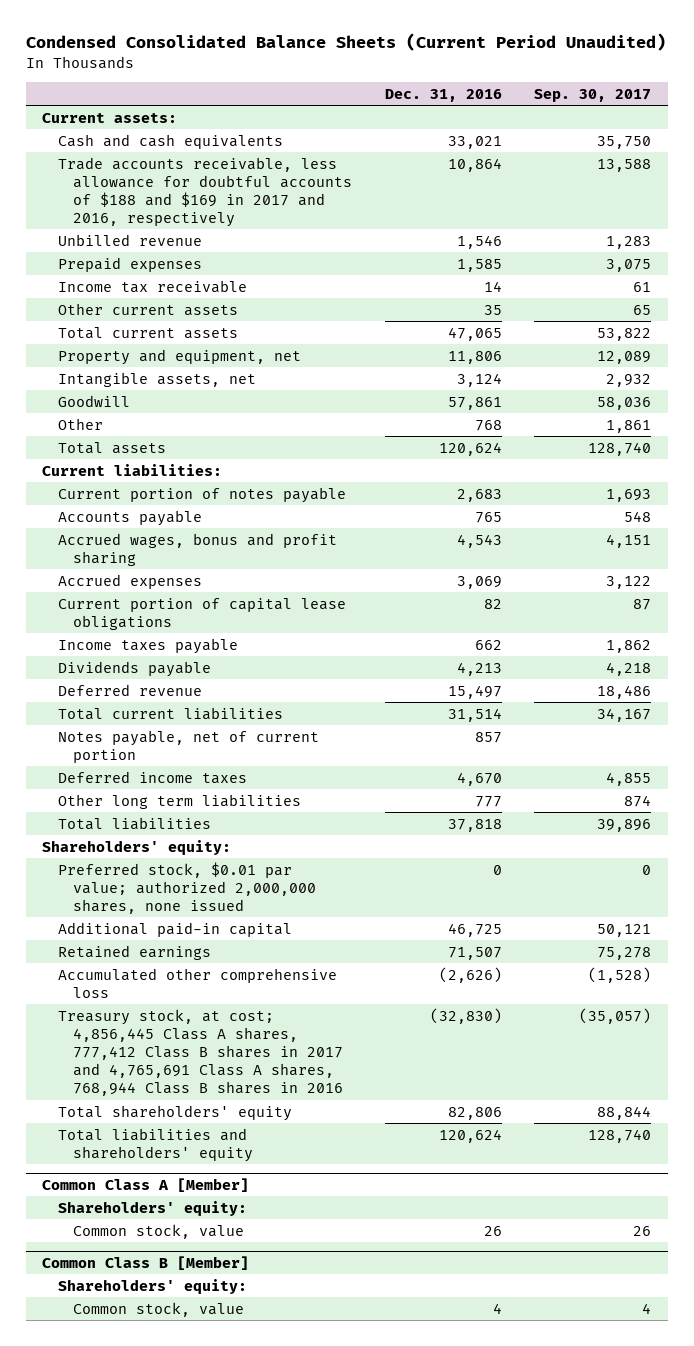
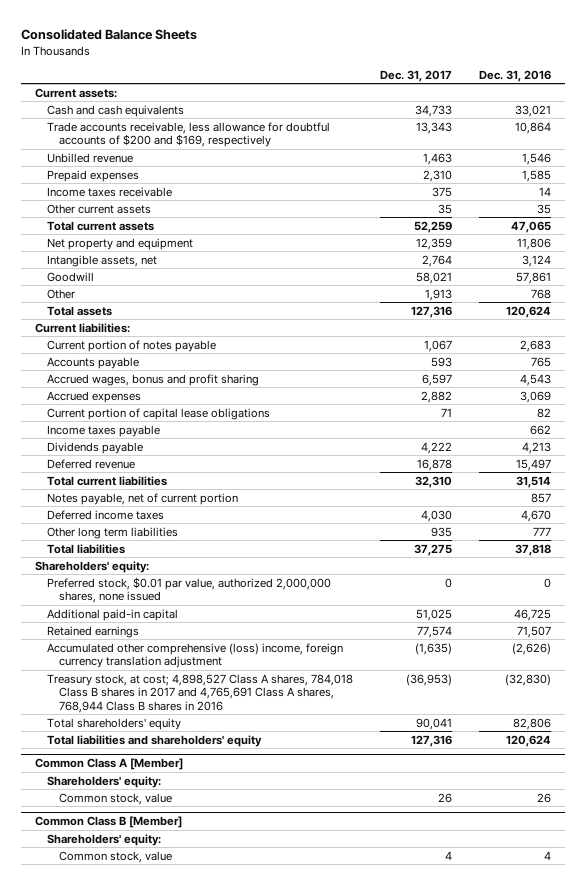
- Condensed Consolidated Balance Sheets (Current Period Unaudited)
+ Consolidated Balance Sheets
- | Dec. 31, 2016 | Sep. 30, 2017
+ | Dec. 31, 2017 | Dec. 31, 2016
- Trade accounts receivable, less allowance for doubtful accounts of $188 and $169 in 2017 and 2016, respectively | 10,864 | 13,588
+ Trade accounts receivable, less allowance for doubtful accounts of $200 and $169, respectively | 13,343 | 10,864
- Income tax receivable | 14 | 61
+ Income taxes receivable | 375 | 14
- Property and equipment, net | 11,806 | 12,089
+ Net property and equipment | 12,359 | 11,806
- Preferred stock, $0.01 par value; authorized 2,000,000 shares, none issued | 0 | 0
+ Preferred stock, $0.01 par value, authorized 2,000,000 shares, none issued | 0 | 0
- Accumulated other comprehensive loss | (2,626) | (1,528)
- Treasury stock, at cost; 4,856,445 Class A shares, 777,412 Class B shares in 2017 and 4,765,691 Class A shares, 768,944 Class B shares in 2016 | (32,830) | (35,057)
+ Accumulated other comprehensive (loss) income, foreign currency translation adjustment | (1,635) | (2,626)
+ Treasury stock, at cost; 4,898,527 Class A shares, 784,018 Class B shares in 2017 and 4,765,691 Class A shares, 768,944 Class B shares in 2016 | (36,953) | (32,830)

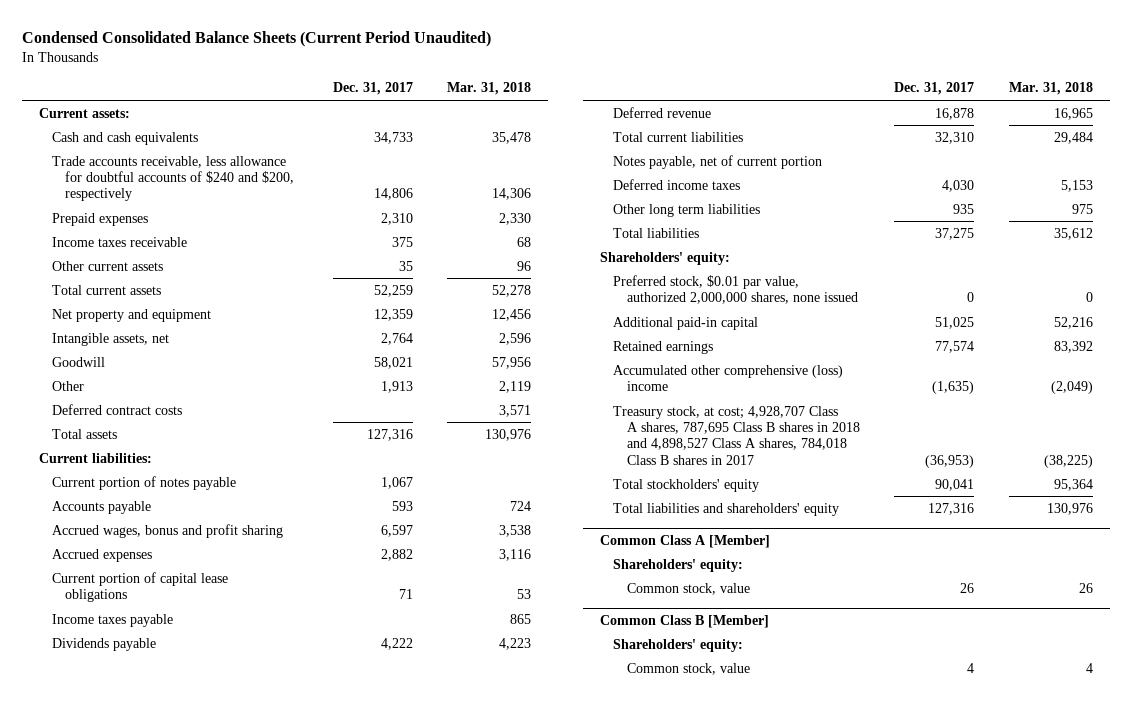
- Consolidated Balance Sheets
+ Condensed Consolidated Balance Sheets (Current Period Unaudited)
- | Dec. 31, 2017 | Dec. 31, 2016
+ | Dec. 31, 2017 | Mar. 31, 2018
- Trade accounts receivable, less allowance for doubtful accounts of $200 and $169, respectively | 13,343 | 10,864
- Unbilled revenue | 1,463 | 1,546
+ Trade accounts receivable, less allowance for doubtful accounts of $240 and $200, respectively | 14,806 | 14,306
+ Deferred contract costs | | 3,571
- Accumulated other comprehensive (loss) income, foreign currency translation adjustment | (1,635) | (2,626)
- Treasury stock, at cost; 4,898,527 Class A shares, 784,018 Class B shares in 2017 and 4,765,691 Class A shares, 768,944 Class B shares in 2016 | (36,953) | (32,830)
- Total shareholders' equity | 90,041 | 82,806
+ Accumulated other comprehensive (loss) income | (1,635) | (2,049)
+ Treasury stock, at cost; 4,928,707 Class A shares, 787,695 Class B shares in 2018 and 4,898,527 Class A shares, 784,018 Class B shares in 2017 | (36,953) | (38,225)
+ Total stockholders' equity | 90,041 | 95,364

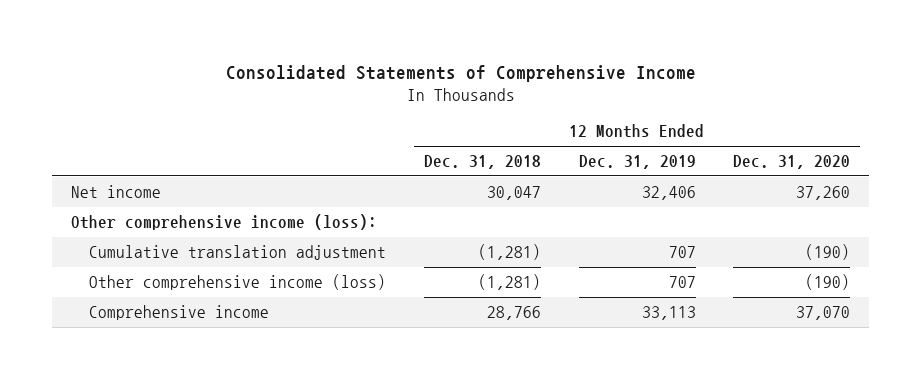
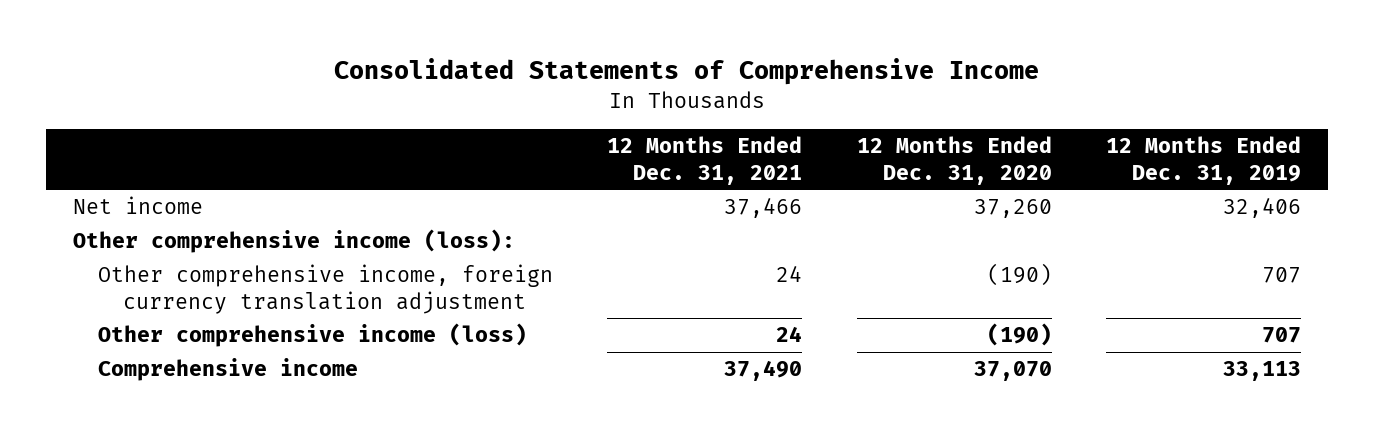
- | 12 Months Ended Dec. 31, 2018 | 12 Months Ended Dec. 31, 2019 | 12 Months Ended Dec. 31, 2020
+ | 12 Months Ended Dec. 31, 2021 | 12 Months Ended Dec. 31, 2020 | 12 Months Ended Dec. 31, 2019
- Cumulative translation adjustment | (1,281) | 707 | (190)
+ Other comprehensive income, foreign currency translation adjustment | 24 | (190) | 707

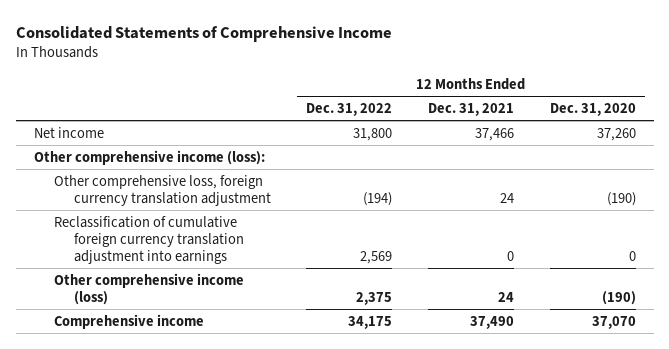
- | 12 Months Ended Dec. 31, 2021 | 12 Months Ended Dec. 31, 2020 | 12 Months Ended Dec. 31, 2019
+ | 12 Months Ended Dec. 31, 2022 | 12 Months Ended Dec. 31, 2021 | 12 Months Ended Dec. 31, 2020
- Other comprehensive income, foreign currency translation adjustment | 24 | (190) | 707
+ Other comprehensive loss, foreign currency translation adjustment | (194) | 24 | (190)
+ Reclassification of cumulative foreign currency translation adjustment into earnings | 2,569 | 0 | 0

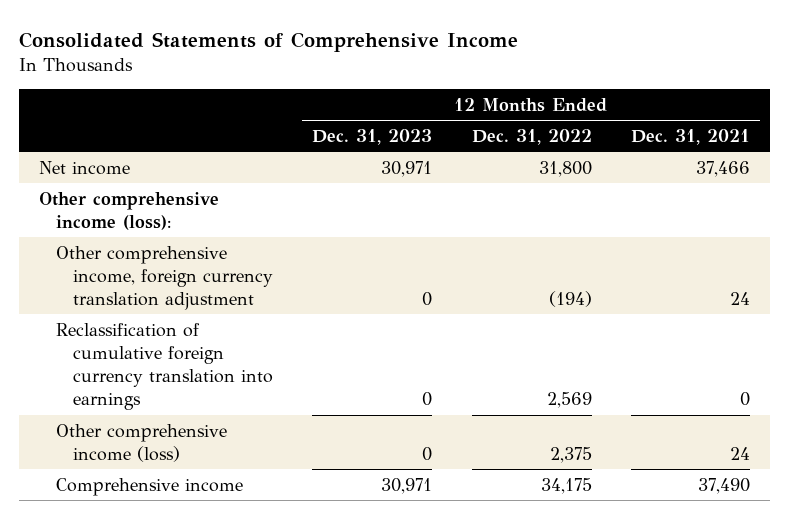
- | 12 Months Ended Dec. 31, 2022 | 12 Months Ended Dec. 31, 2021 | 12 Months Ended Dec. 31, 2020
+ | 12 Months Ended Dec. 31, 2023 | 12 Months Ended Dec. 31, 2022 | 12 Months Ended Dec. 31, 2021
- Other comprehensive loss, foreign currency translation adjustment | (194) | 24 | (190)
- Reclassification of cumulative foreign currency translation adjustment into earnings | 2,569 | 0 | 0
+ Other comprehensive income, foreign currency translation adjustment | 0 | (194) | 24
+ Reclassification of cumulative foreign currency translation into earnings | 0 | 2,569 | 0

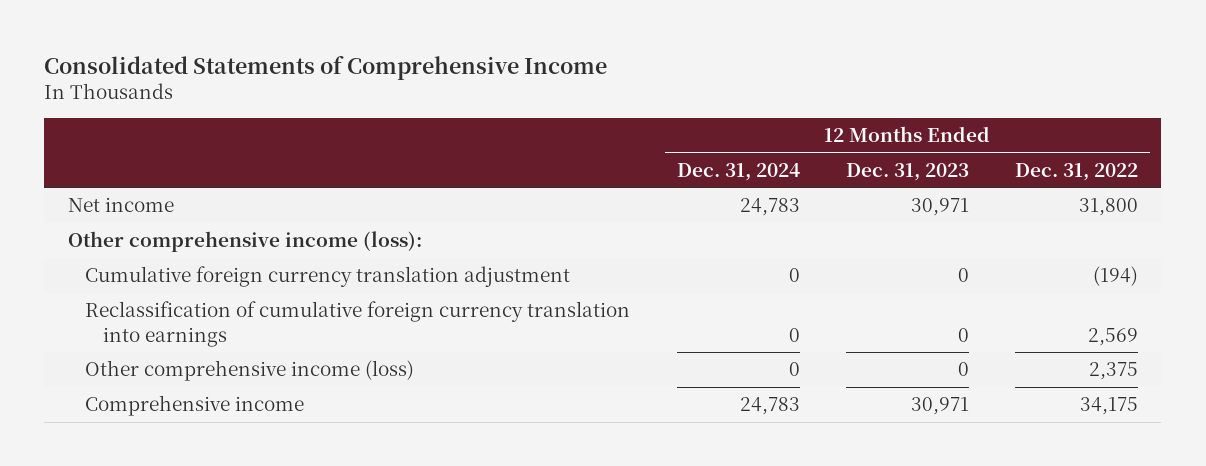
- | 12 Months Ended Dec. 31, 2023 | 12 Months Ended Dec. 31, 2022 | 12 Months Ended Dec. 31, 2021
+ | 12 Months Ended Dec. 31, 2024 | 12 Months Ended Dec. 31, 2023 | 12 Months Ended Dec. 31, 2022
- Other comprehensive income, foreign currency translation adjustment | 0 | (194) | 24
+ Cumulative foreign currency translation adjustment | 0 | 0 | (194)

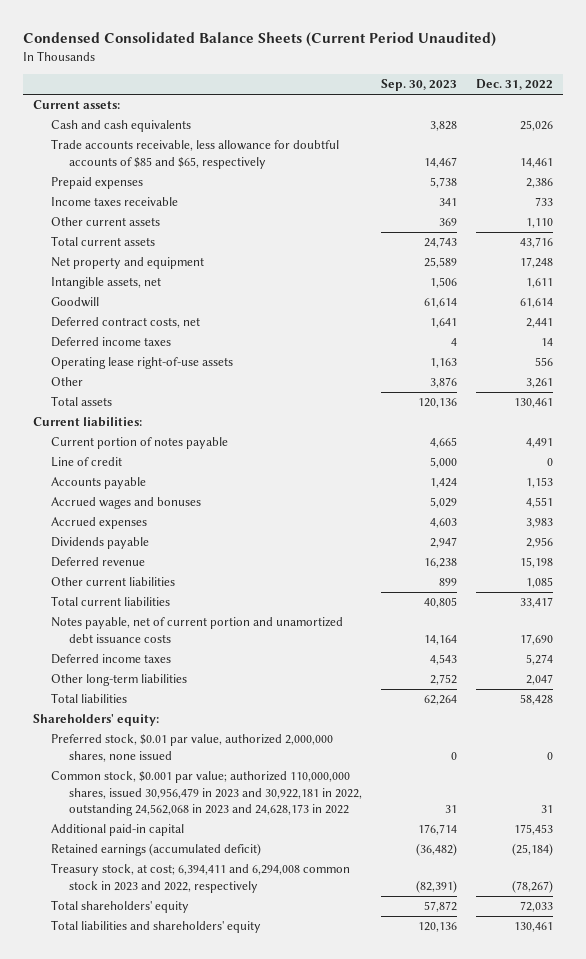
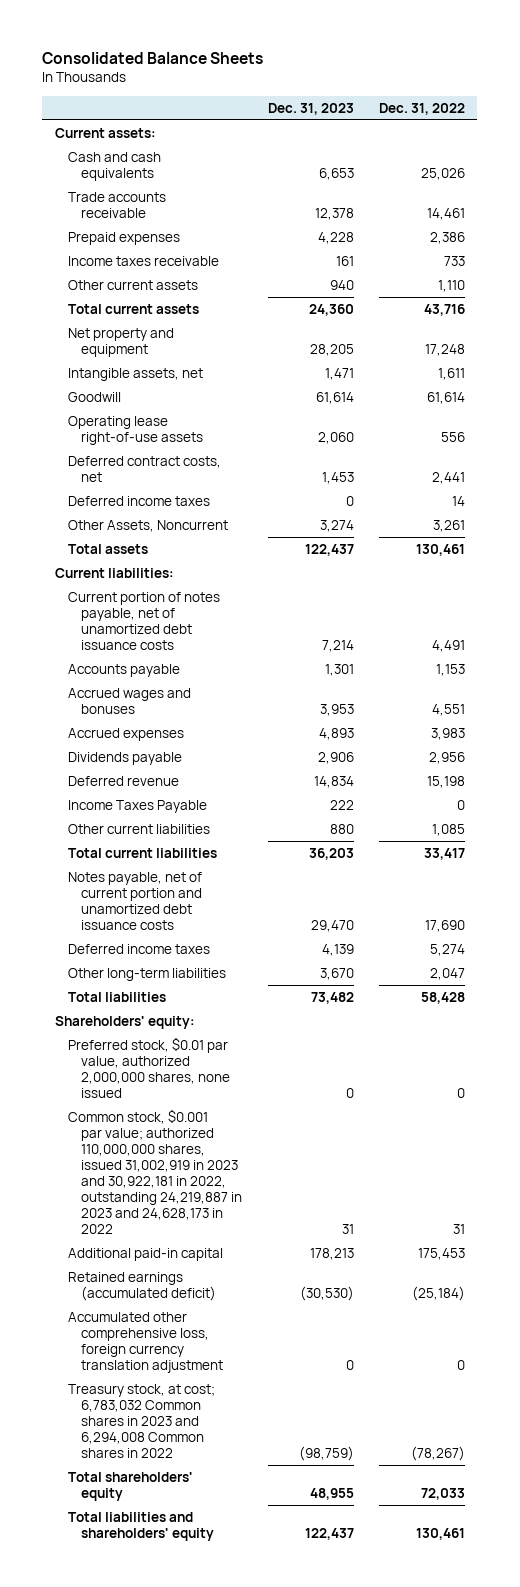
- Condensed Consolidated Balance Sheets (Current Period Unaudited)
+ Consolidated Balance Sheets
- | Sep. 30, 2023 | Dec. 31, 2022
+ | Dec. 31, 2023 | Dec. 31, 2022
- Trade accounts receivable, less allowance for doubtful accounts of $85 and $65, respectively | 14,467 | 14,461
+ Trade accounts receivable | 12,378 | 14,461
moved up: Operating lease right-of-use assets | 2,060 | 556
- Other | 3,876 | 3,261
+ Other Assets, Noncurrent | 3,274 | 3,261
- Current portion of notes payable | 4,665 | 4,491
- Line of credit | 5,000 | 0
+ Current portion of notes payable, net of unamortized debt issuance costs | 7,214 | 4,491
+ Income Taxes Payable | 222 | 0
- Common stock, $0.001 par value; authorized 110,000,000 shares, issued 30,956,479 in 2023 and 30,922,181 in 2022, outstanding 24,562,068 in 2023 and 24,628,173 in 2022 | 31 | 31
+ Common stock, $0.001 par value; authorized 110,000,000 shares, issued 31,002,919 in 2023 and 30,922,181 in 2022, outstanding 24,219,887 in 2023 and 24,628,173 in 2022 | 31 | 31
- Treasury stock, at cost; 6,394,411 and 6,294,008 common stock in 2023 and 2022, respectively | (82,391) | (78,267)
+ Accumulated other comprehensive loss, foreign currency translation adjustment | 0 | 0
+ Treasury stock, at cost; 6,783,032 Common shares in 2023 and 6,294,008 Common shares in 2022 | (98,759) | (78,267)

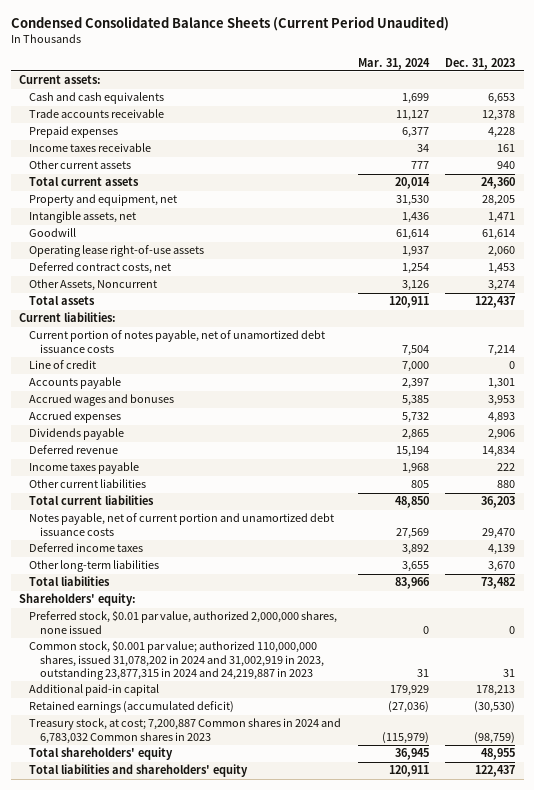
- Consolidated Balance Sheets
+ Condensed Consolidated Balance Sheets (Current Period Unaudited)
- | Dec. 31, 2023 | Dec. 31, 2022
+ | Mar. 31, 2024 | Dec. 31, 2023
- Net property and equipment | 28,205 | 17,248
+ Property and equipment, net | 31,530 | 28,205
- Deferred income taxes | 0 | 14
+ Line of credit | 7,000 | 0
- Income Taxes Payable | 222 | 0
+ Income taxes payable | 1,968 | 222
- Common stock, $0.001 par value; authorized 110,000,000 shares, issued 31,002,919 in 2023 and 30,922,181 in 2022, outstanding 24,219,887 in 2023 and 24,628,173 in 2022 | 31 | 31
+ Common stock, $0.001 par value; authorized 110,000,000 shares, issued 31,078,202 in 2024 and 31,002,919 in 2023, outstanding 23,877,315 in 2024 and 24,219,887 in 2023 | 31 | 31
- Accumulated other comprehensive loss, foreign currency translation adjustment | 0 | 0
- Treasury stock, at cost; 6,783,032 Common shares in 2023 and 6,294,008 Common shares in 2022 | (98,759) | (78,267)
+ Treasury stock, at cost; 7,200,887 Common shares in 2024 and 6,783,032 Common shares in 2023 | (115,979) | (98,759)

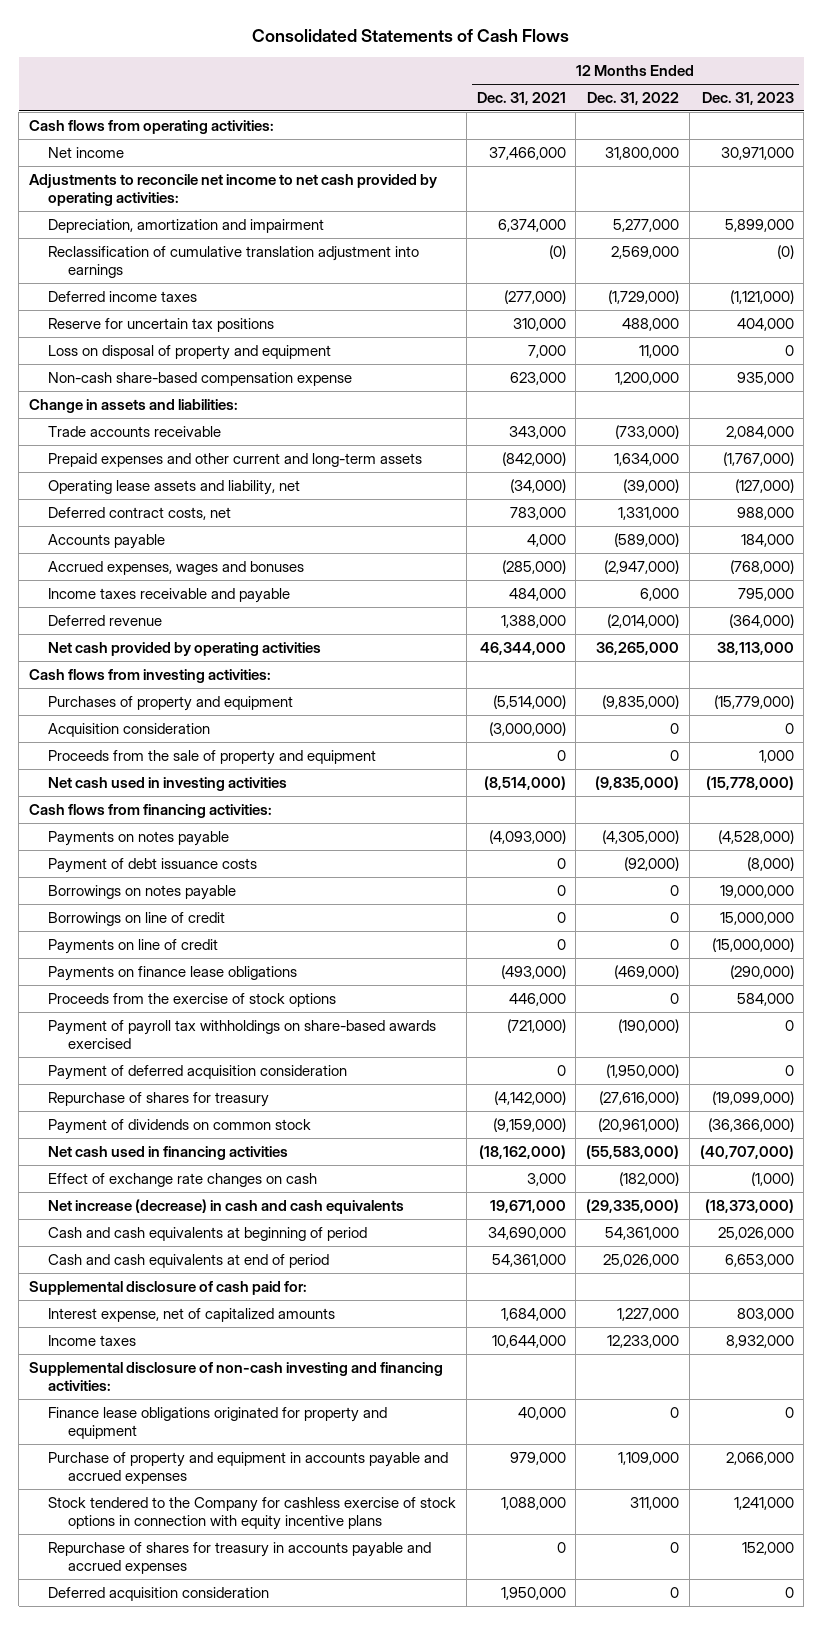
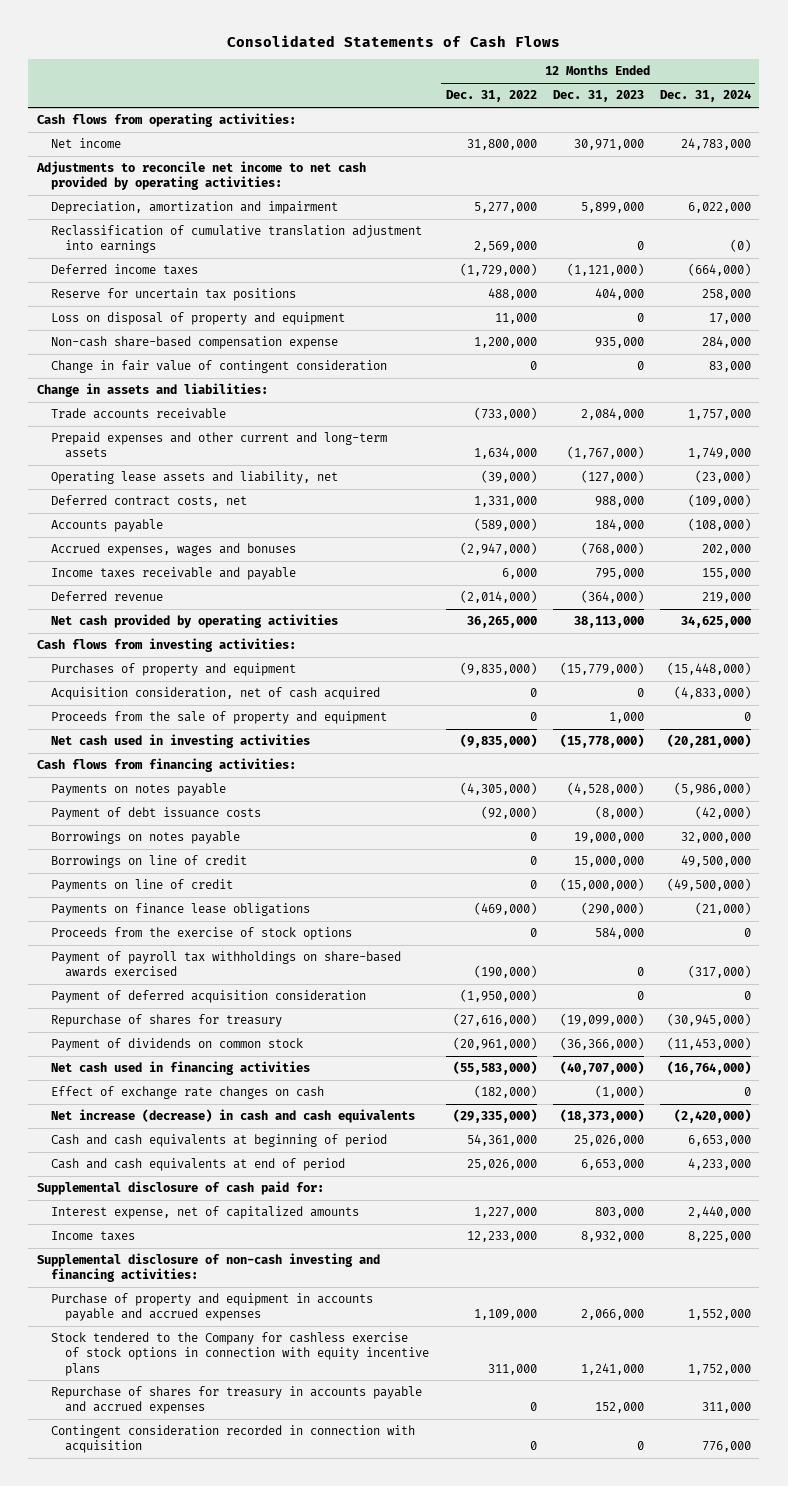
- | 12 Months Ended Dec. 31, 2021 | 12 Months Ended Dec. 31, 2022 | 12 Months Ended Dec. 31, 2023
+ | 12 Months Ended Dec. 31, 2022 | 12 Months Ended Dec. 31, 2023 | 12 Months Ended Dec. 31, 2024
- Reclassification of cumulative translation adjustment into earnings | (0) | 2,569,000 | (0)
+ Reclassification of cumulative translation adjustment into earnings | 2,569,000 | 0 | (0)
+ Change in fair value of contingent consideration | 0 | 0 | 83,000
- Acquisition consideration | (3,000,000) | 0 | 0
+ Acquisition consideration, net of cash acquired | 0 | 0 | (4,833,000)
- Finance lease obligations originated for property and equipment | 40,000 | 0 | 0
- Deferred acquisition consideration | 1,950,000 | 0 | 0
+ Contingent consideration recorded in connection with acquisition | 0 | 0 | 776,000

